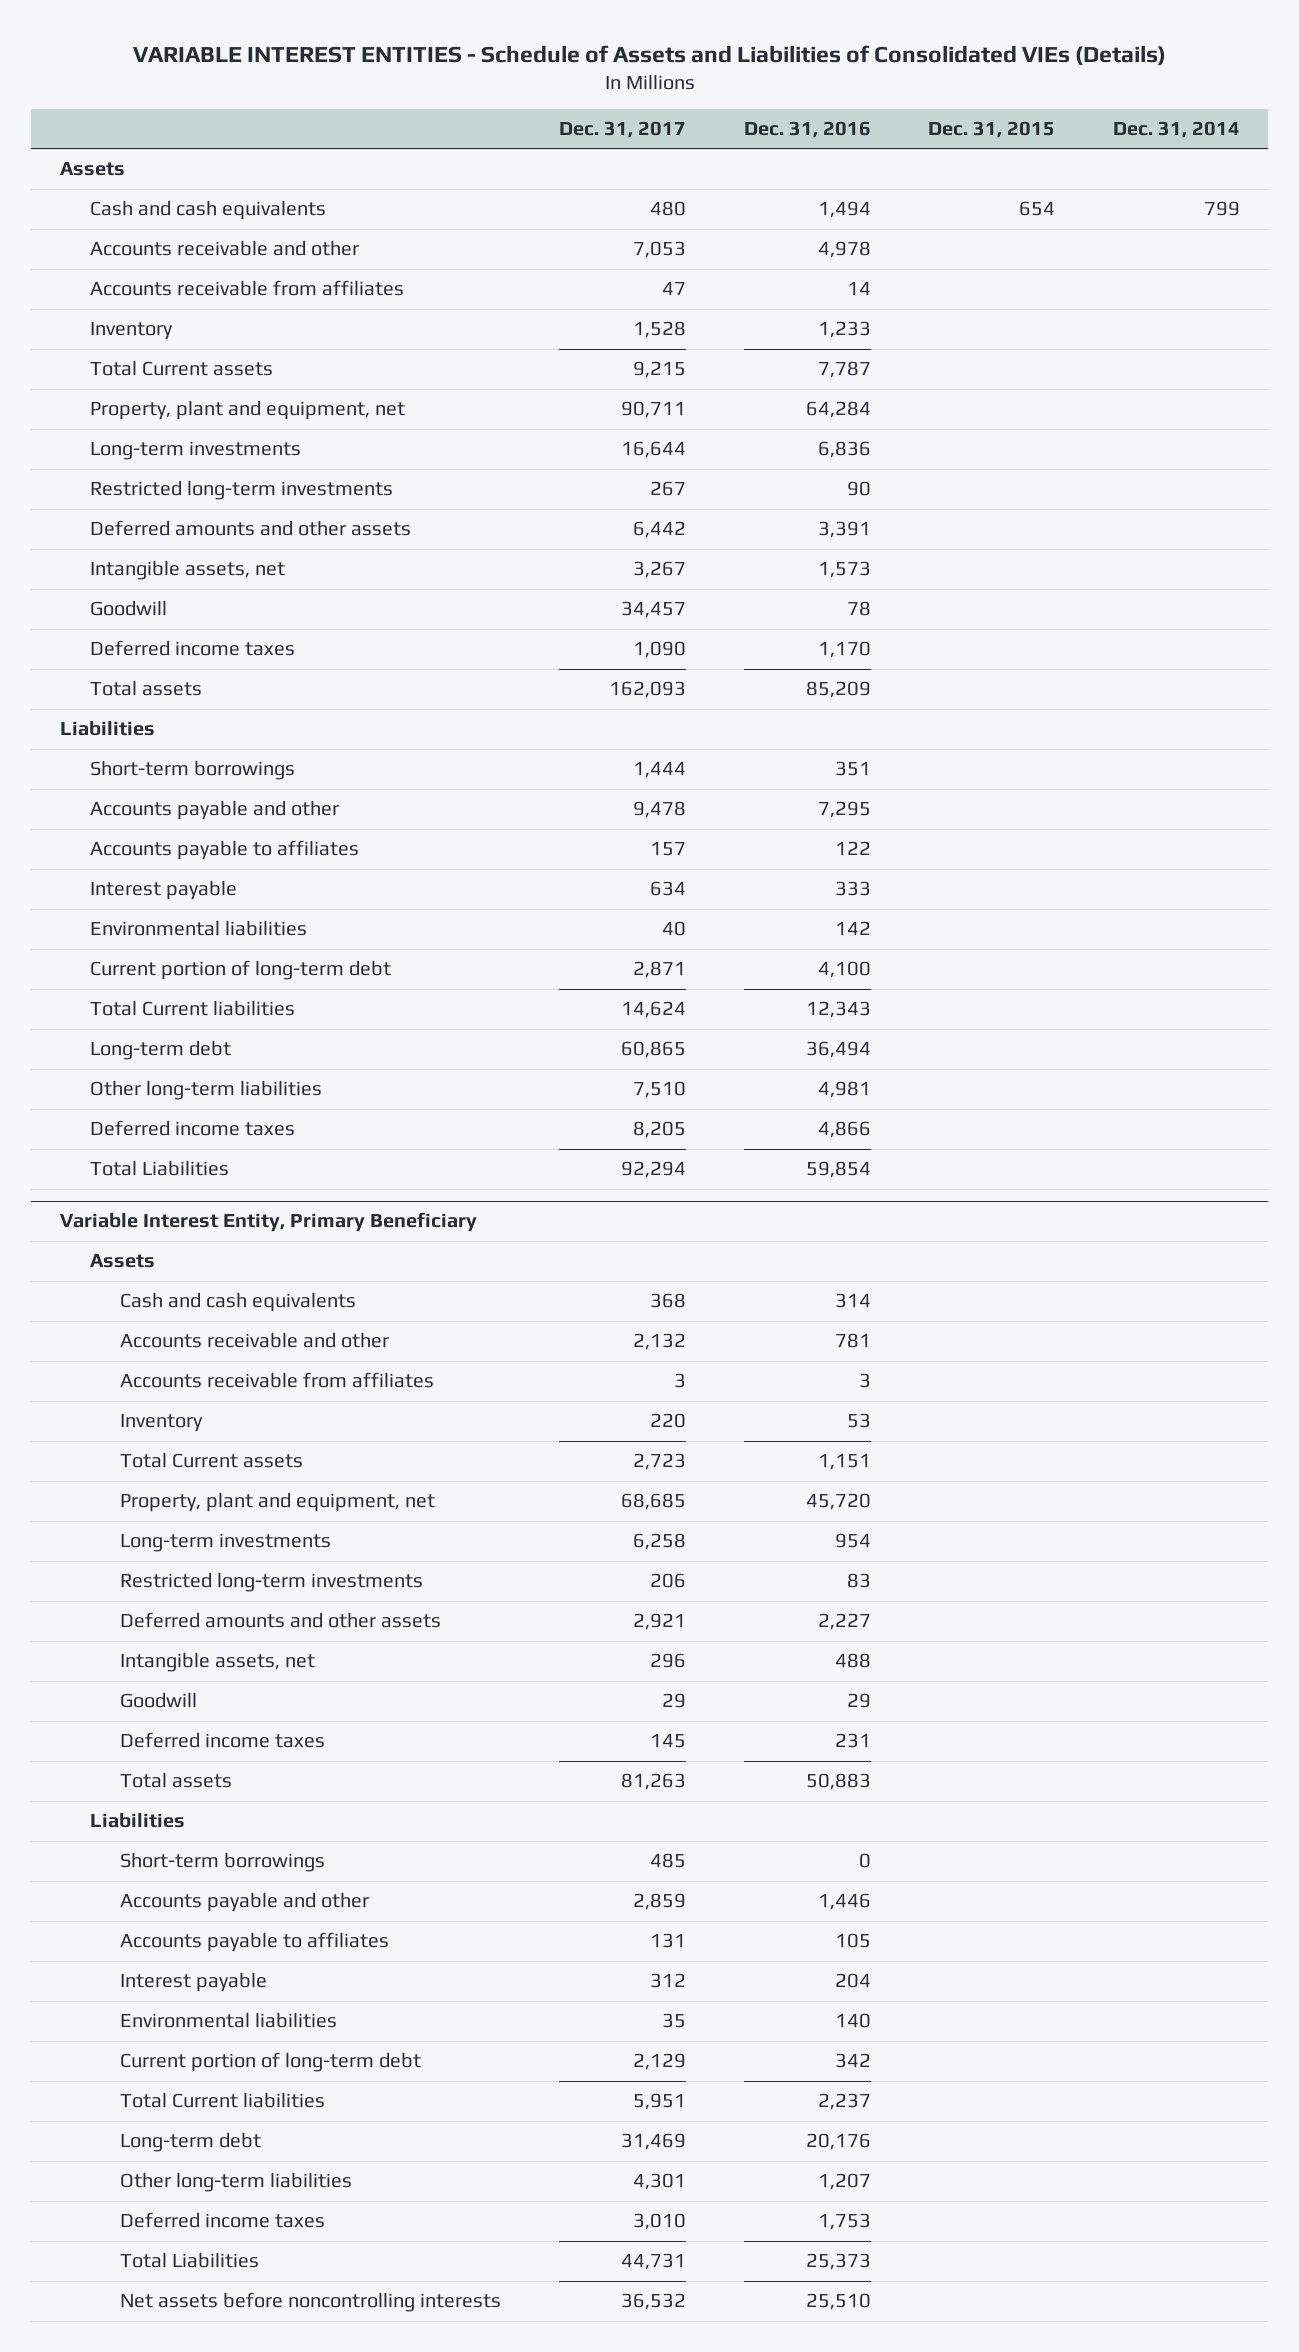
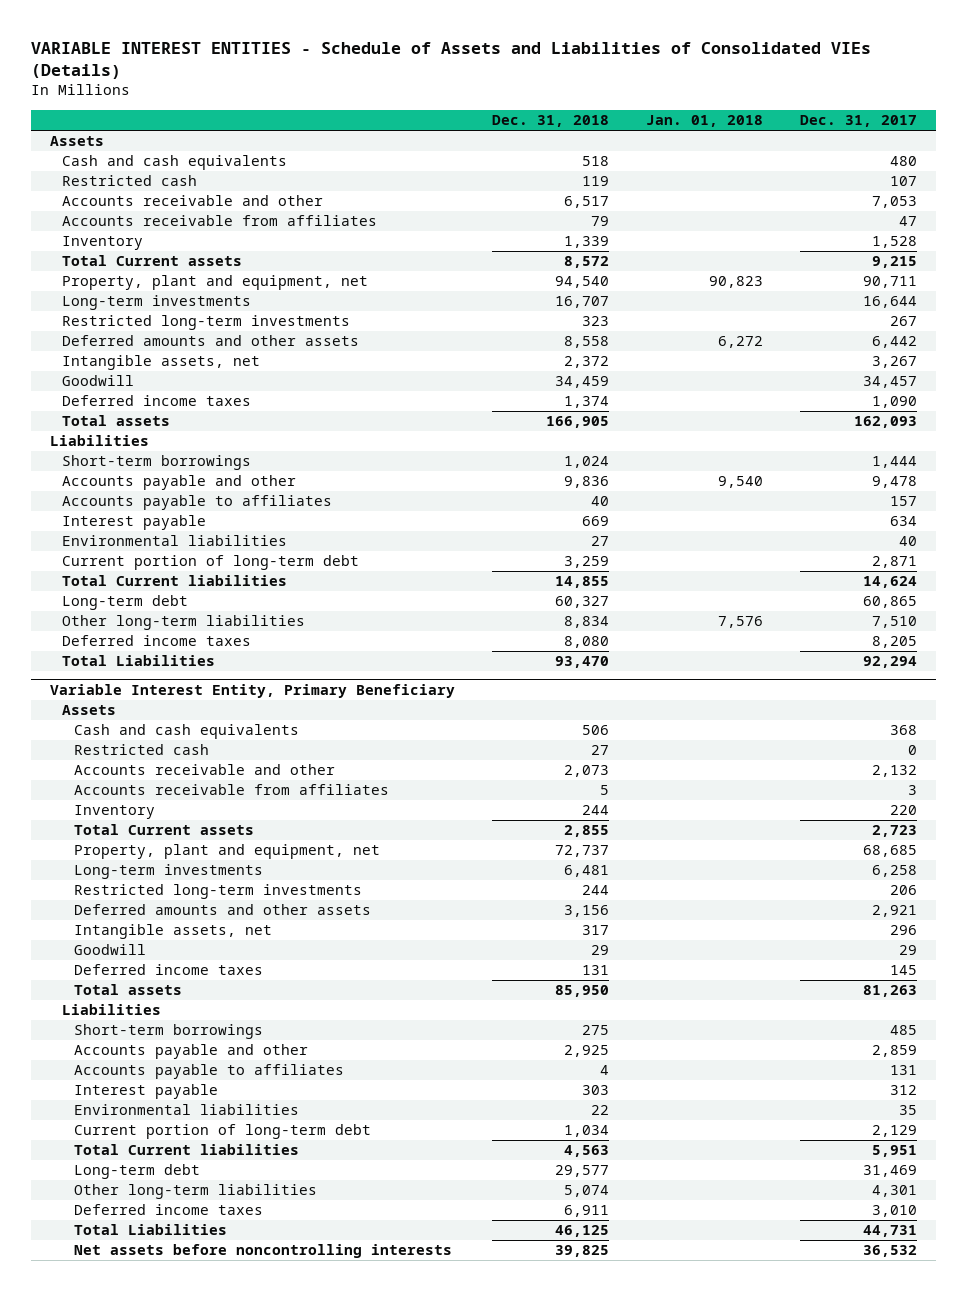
- | Dec. 31, 2017 | Dec. 31, 2016 | Dec. 31, 2015 | Dec. 31, 2014
+ | Dec. 31, 2018 | Jan. 01, 2018 | Dec. 31, 2017
+ Restricted cash | 119 | | 107
@ Variable Interest Entity, Primary Beneficiary
+ Restricted cash | 27 | | 0

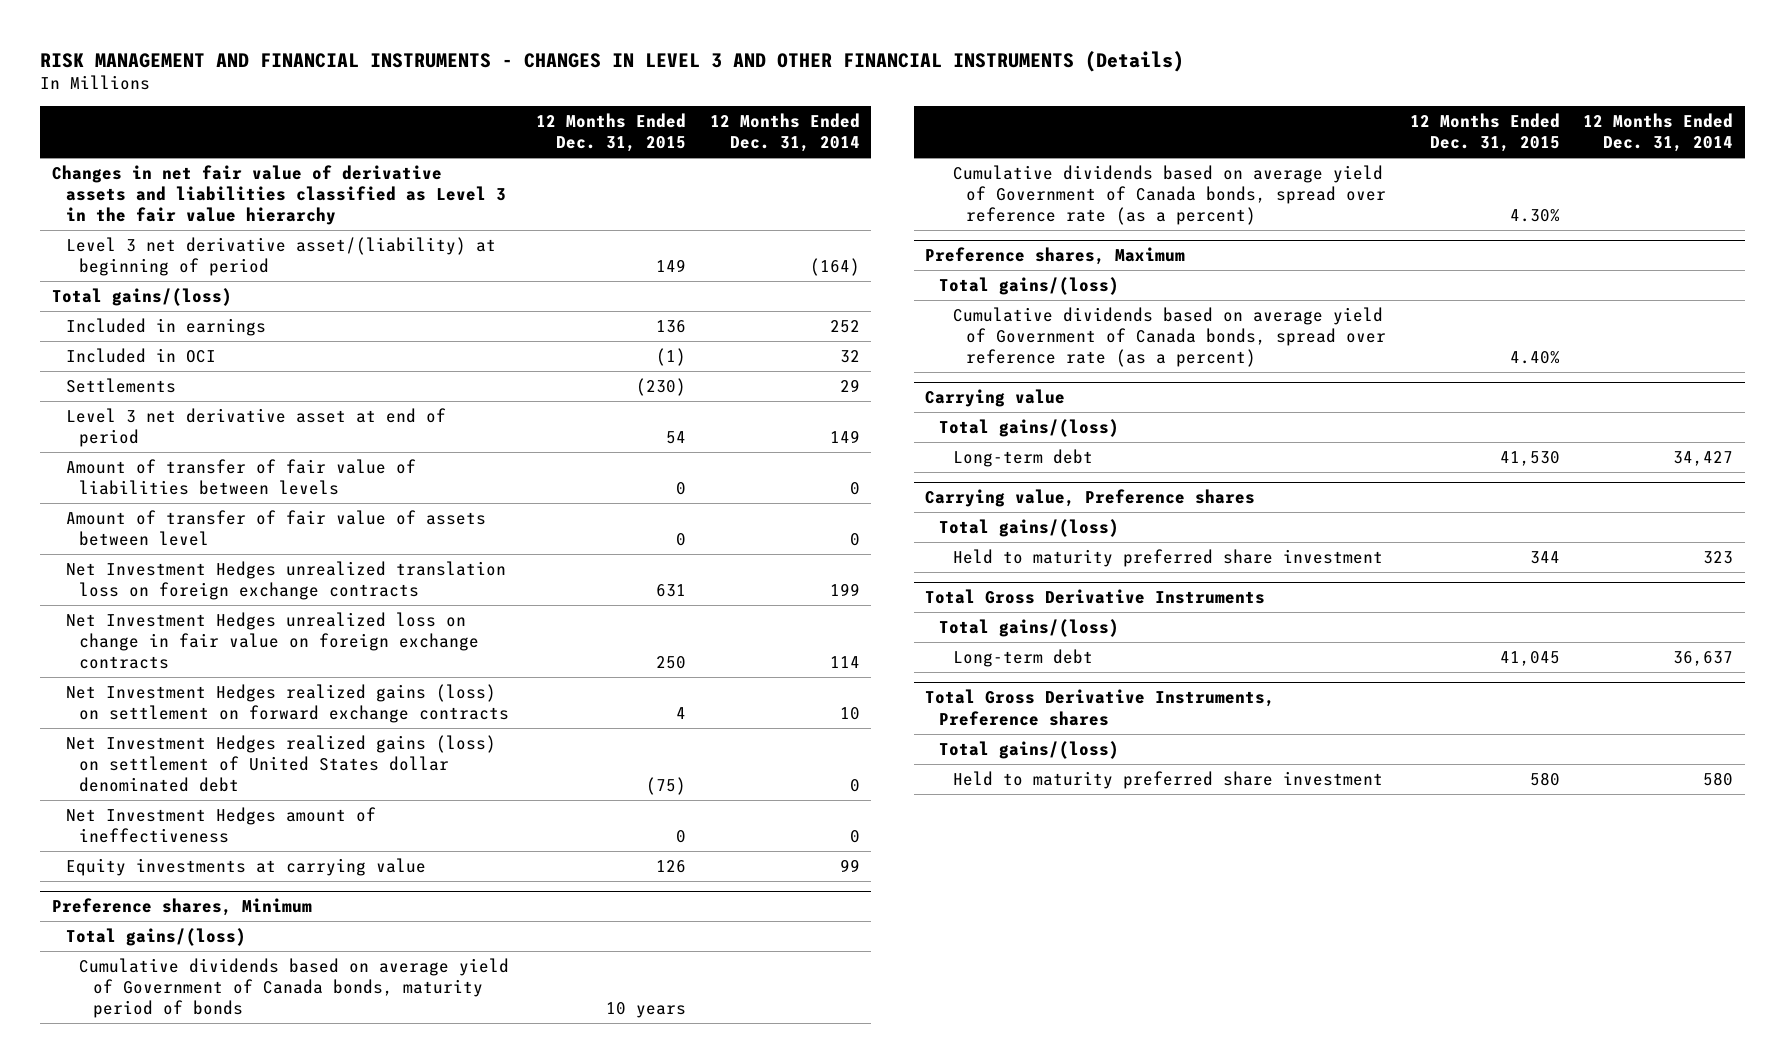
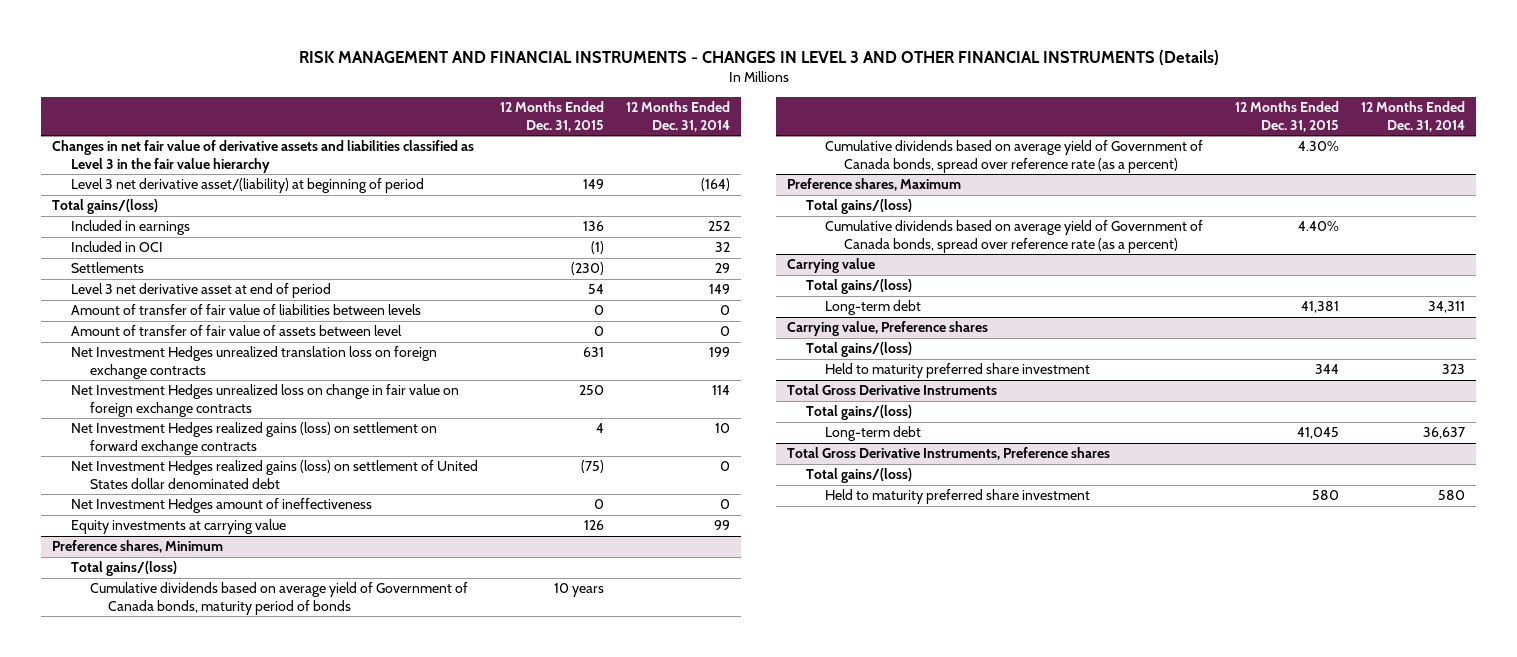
@ Carrying value
- Long-term debt | 41,530 | 34,427
+ Long-term debt | 41,381 | 34,311

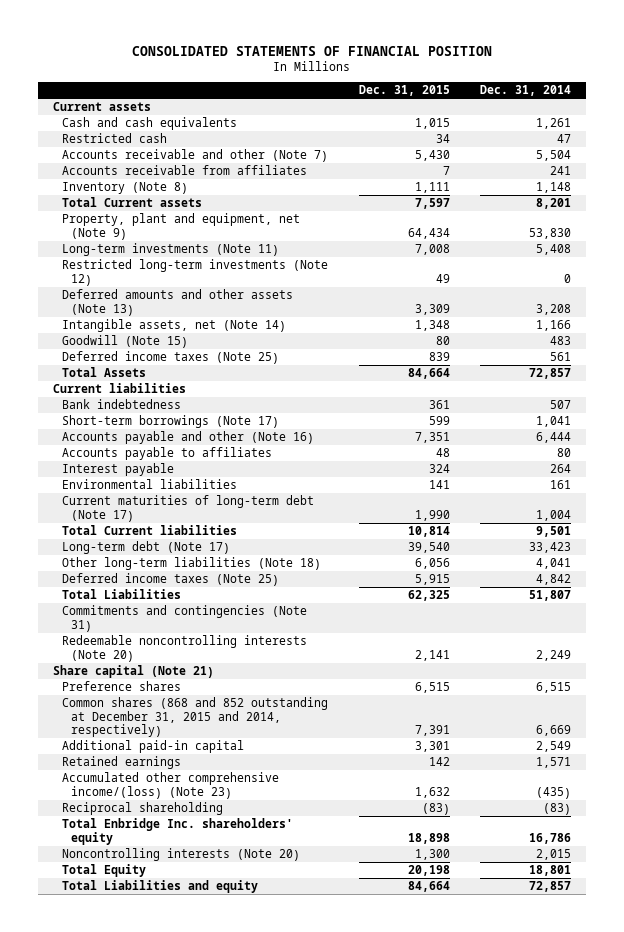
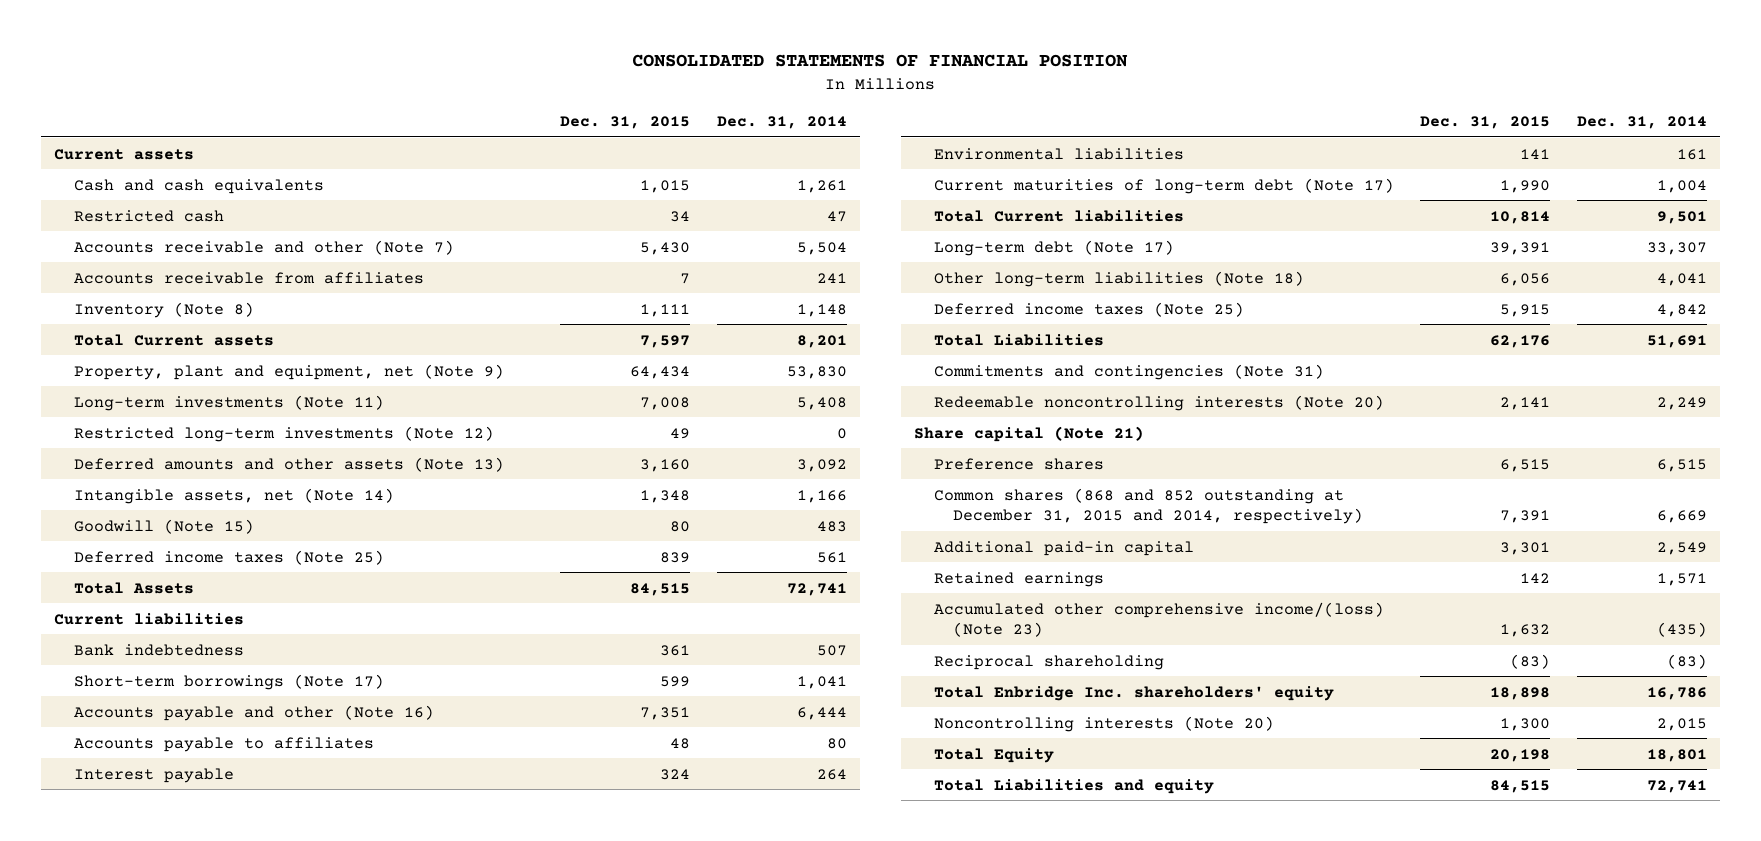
- Deferred amounts and other assets (Note 13) | 3,309 | 3,208
+ Deferred amounts and other assets (Note 13) | 3,160 | 3,092
- Total Assets | 84,664 | 72,857
+ Total Assets | 84,515 | 72,741
- Long-term debt (Note 17) | 39,540 | 33,423
+ Long-term debt (Note 17) | 39,391 | 33,307
- Total Liabilities | 62,325 | 51,807
+ Total Liabilities | 62,176 | 51,691
- Total Liabilities and equity | 84,664 | 72,857
+ Total Liabilities and equity | 84,515 | 72,741

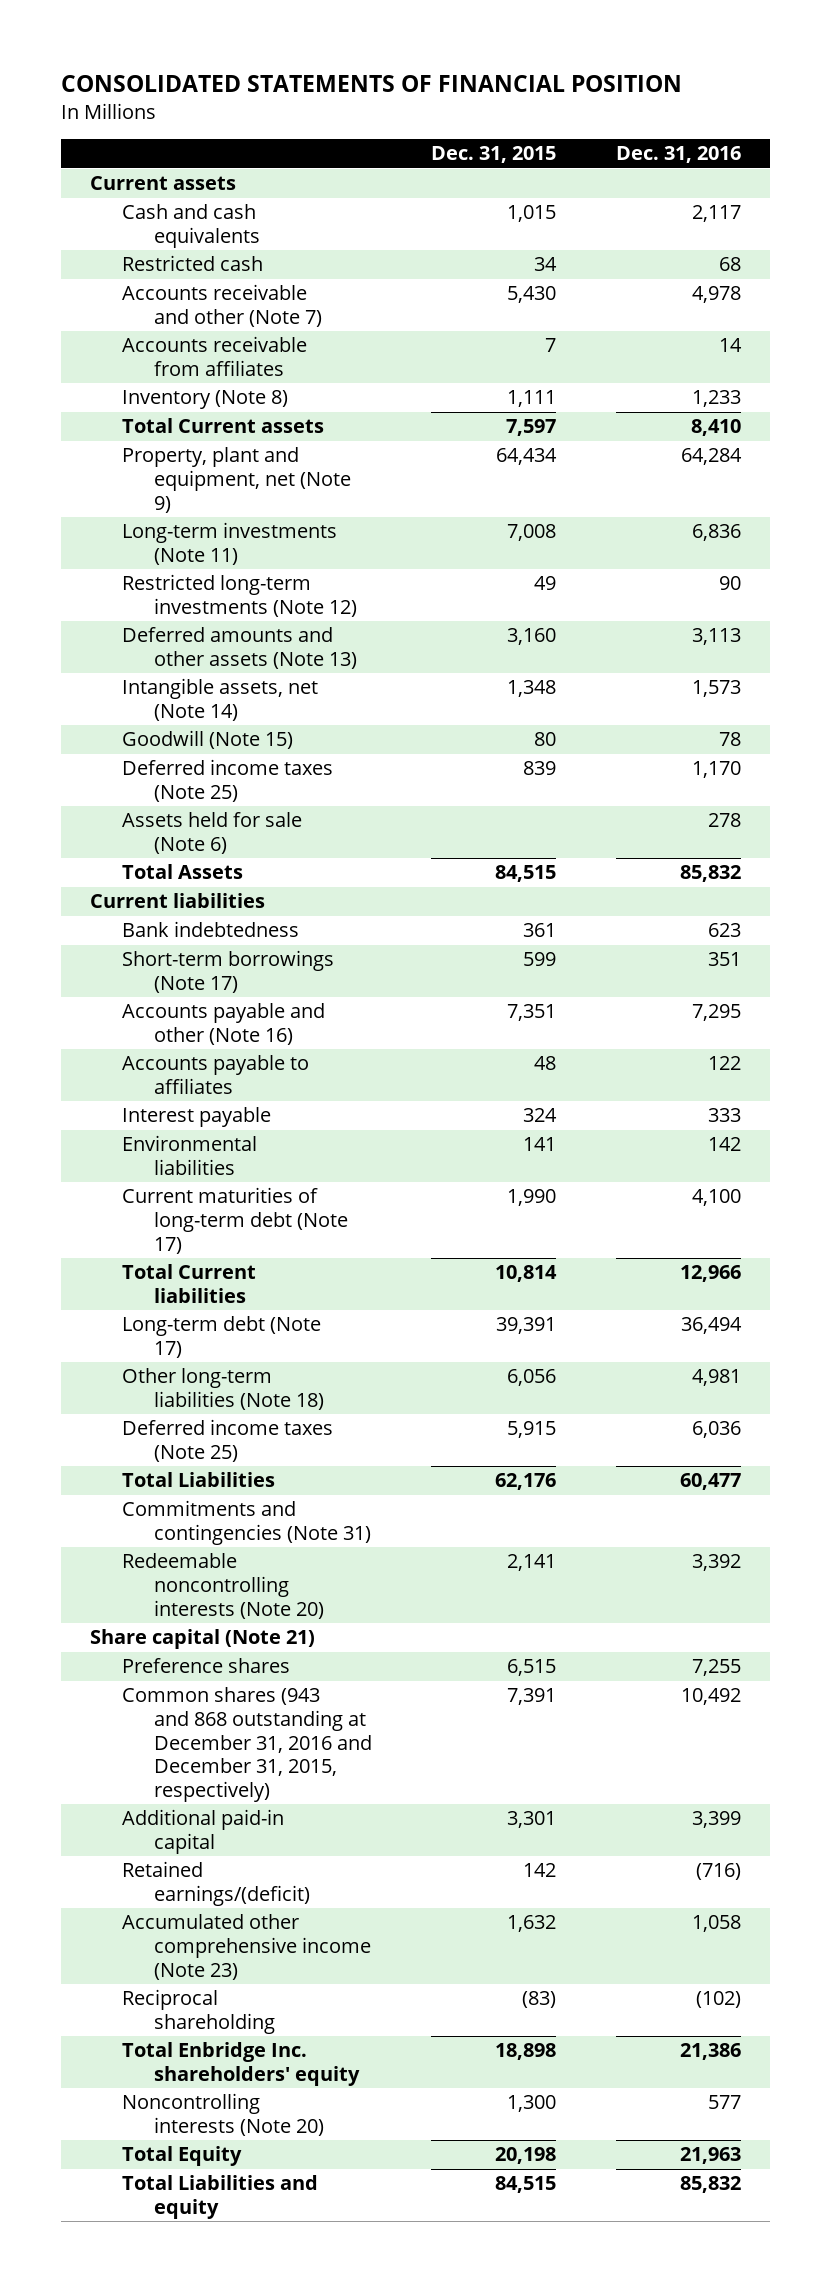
- | Dec. 31, 2015 | Dec. 31, 2014
+ | Dec. 31, 2015 | Dec. 31, 2016
+ Assets held for sale (Note 6) | | 278
- Common shares (868 and 852 outstanding at December 31, 2015 and 2014, respectively) | 7,391 | 6,669
+ Common shares (943 and 868 outstanding at December 31, 2016 and December 31, 2015, respectively) | 7,391 | 10,492
- Retained earnings | 142 | 1,571
- Accumulated other comprehensive income/(loss) (Note 23) | 1,632 | (435)
+ Retained earnings/(deficit) | 142 | (716)
+ Accumulated other comprehensive income (Note 23) | 1,632 | 1,058

